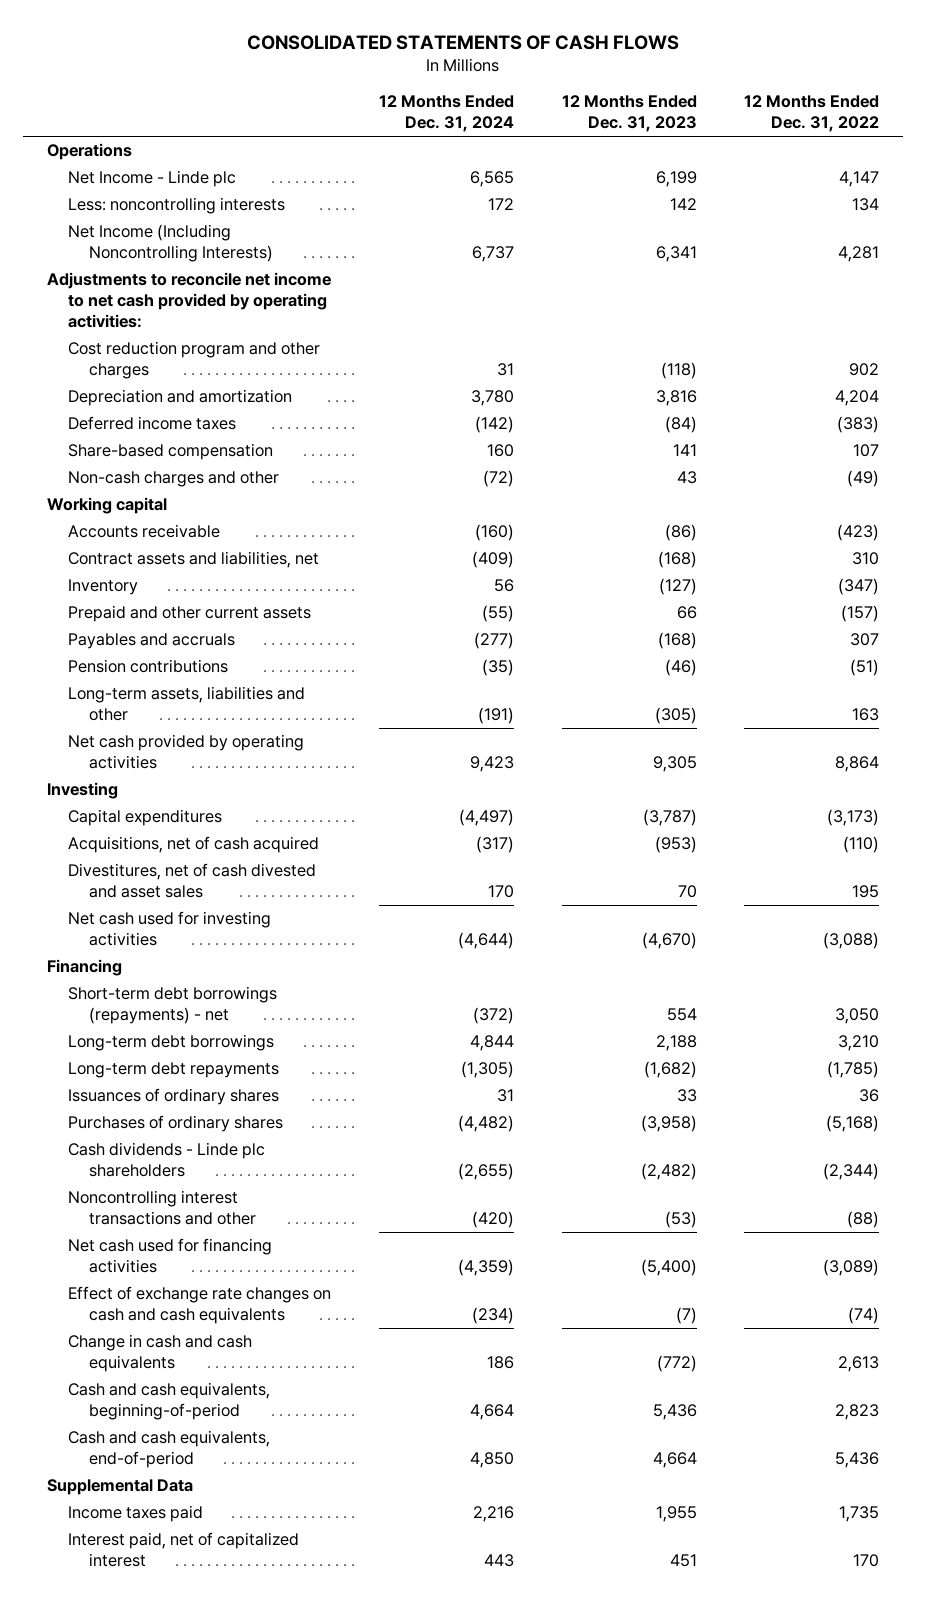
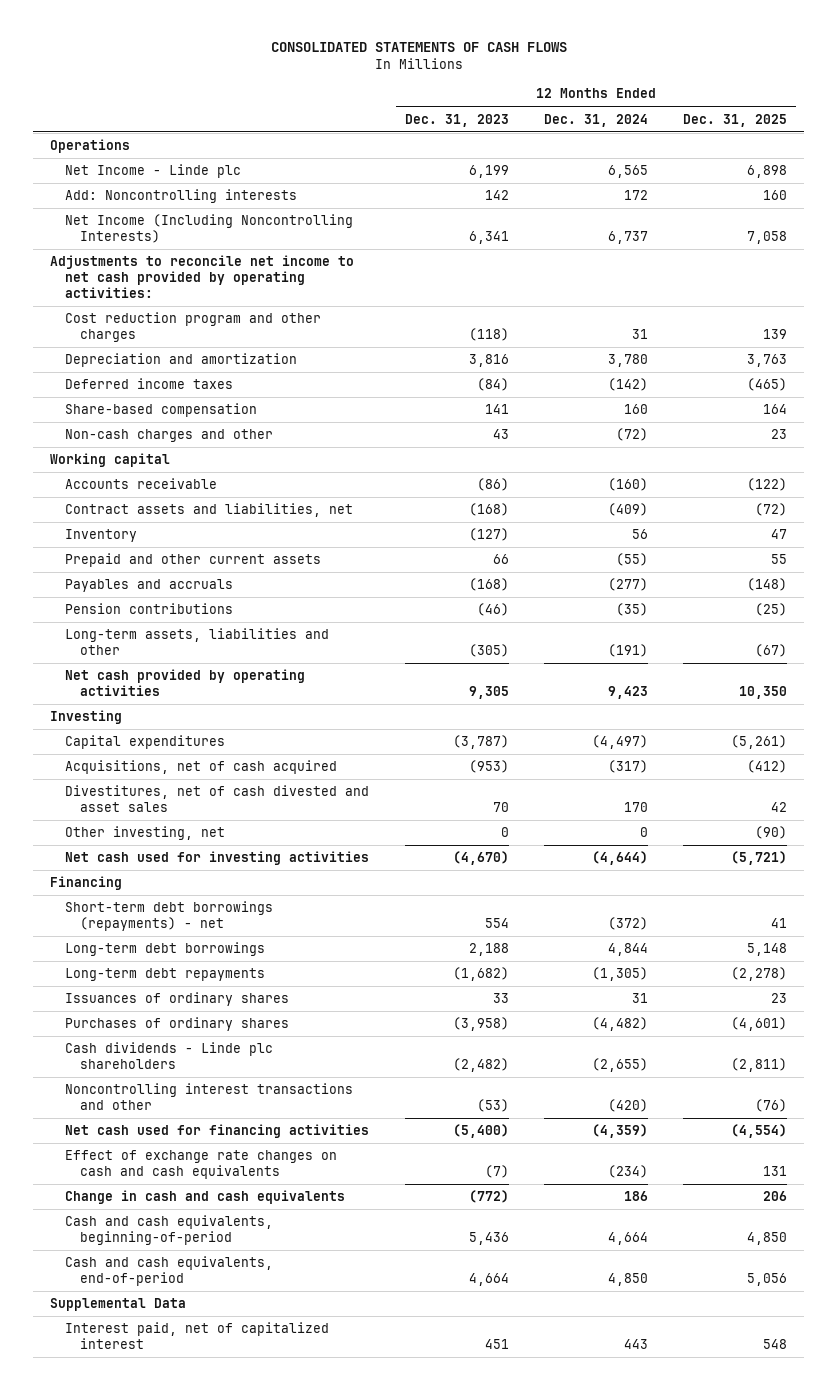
- | 12 Months Ended Dec. 31, 2024 | 12 Months Ended Dec. 31, 2023 | 12 Months Ended Dec. 31, 2022
+ | 12 Months Ended Dec. 31, 2023 | 12 Months Ended Dec. 31, 2024 | 12 Months Ended Dec. 31, 2025
- Less: noncontrolling interests | 172 | 142 | 134
+ Add: Noncontrolling interests | 142 | 172 | 160
+ Other investing, net | 0 | 0 | (90)
- Income taxes paid | 2,216 | 1,955 | 1,735

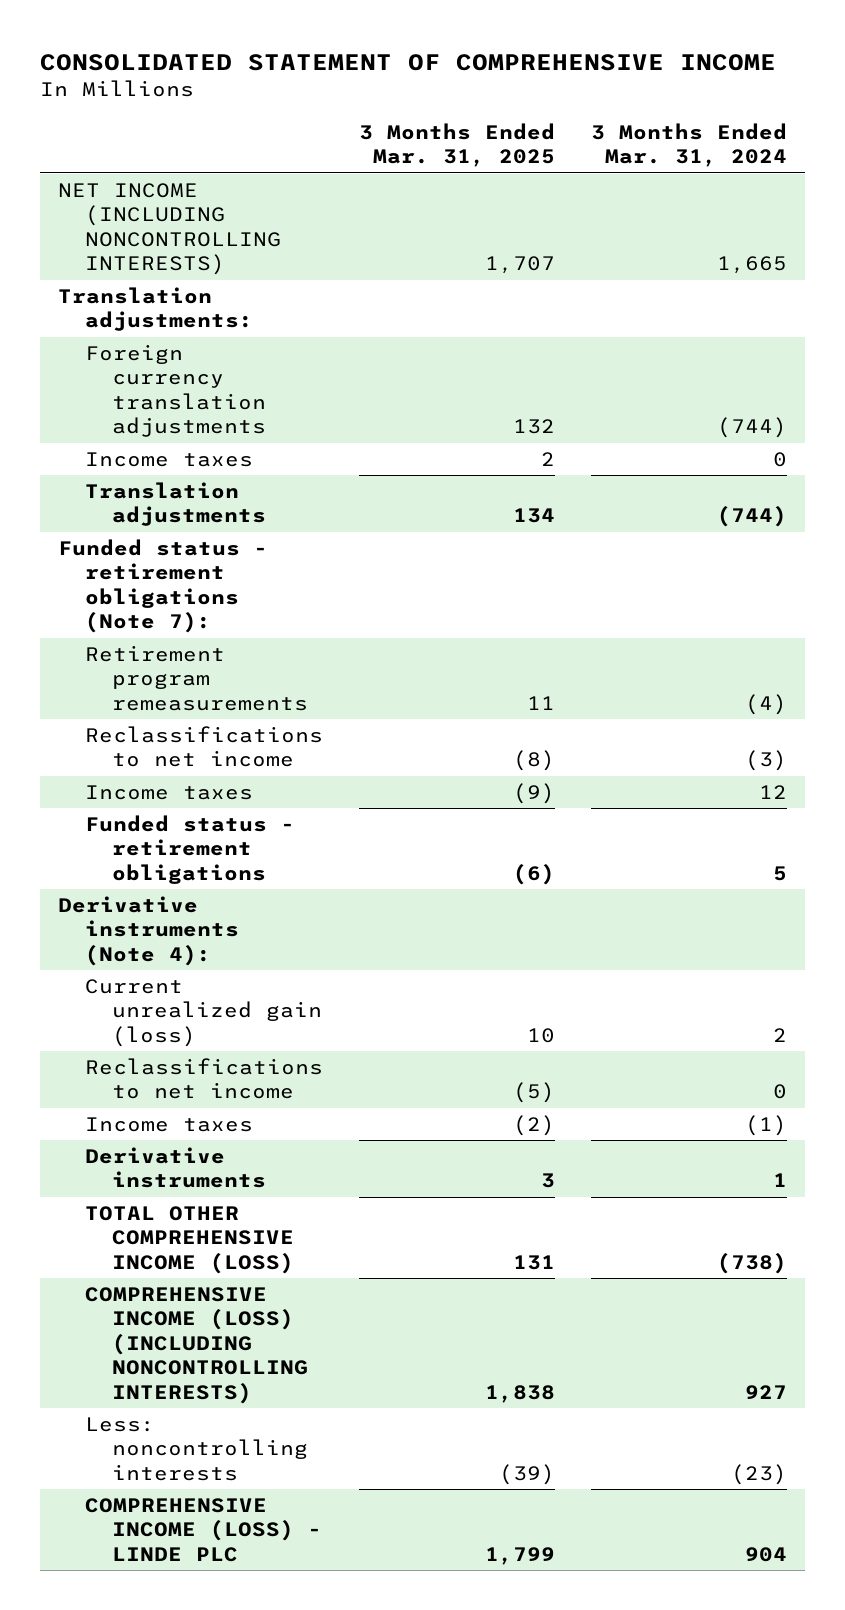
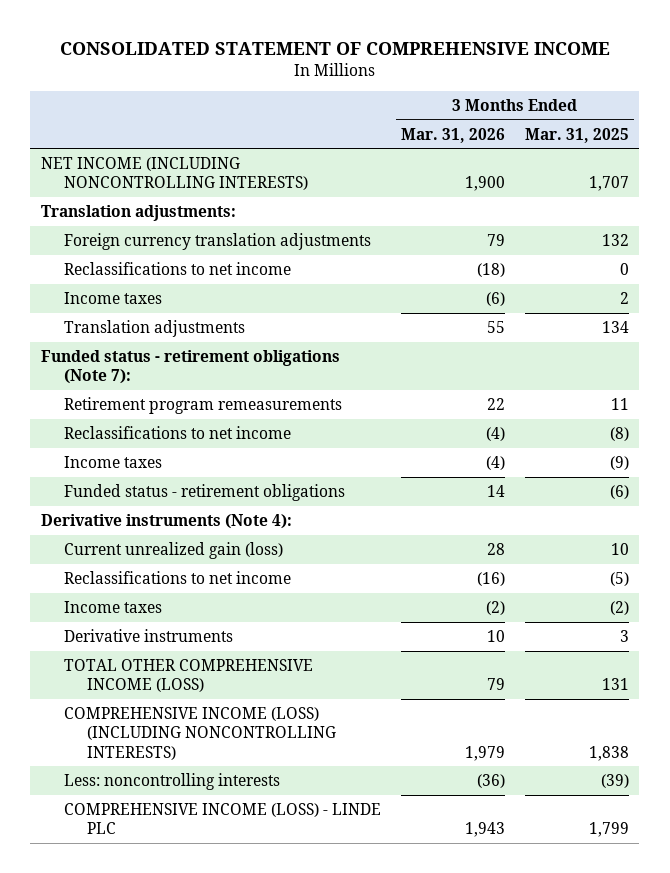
- | 3 Months Ended Mar. 31, 2025 | 3 Months Ended Mar. 31, 2024
+ | 3 Months Ended Mar. 31, 2026 | 3 Months Ended Mar. 31, 2025
+ Reclassifications to net income | (18) | 0

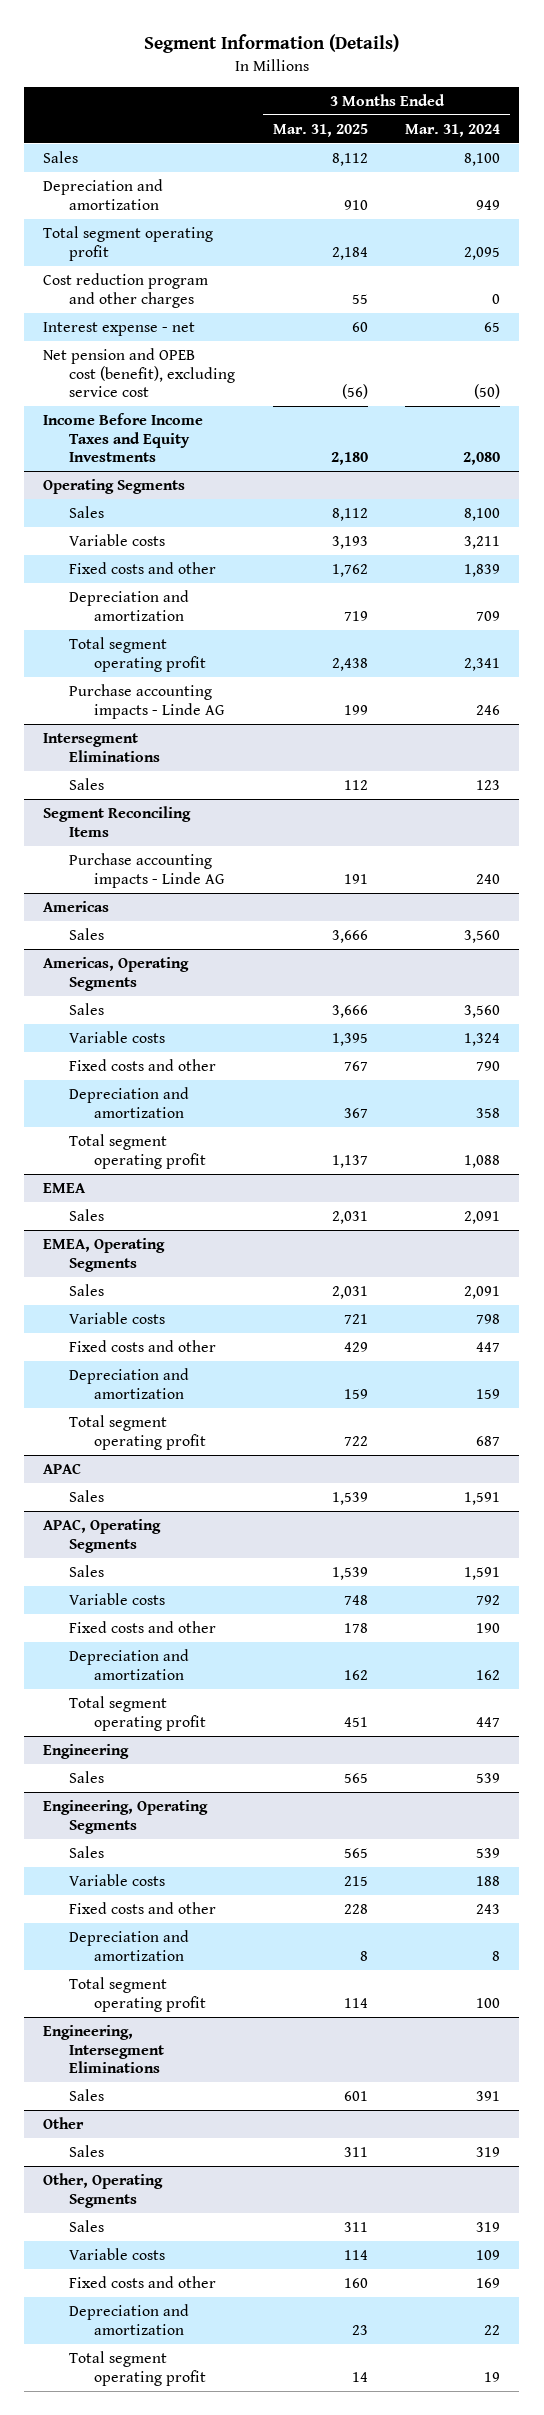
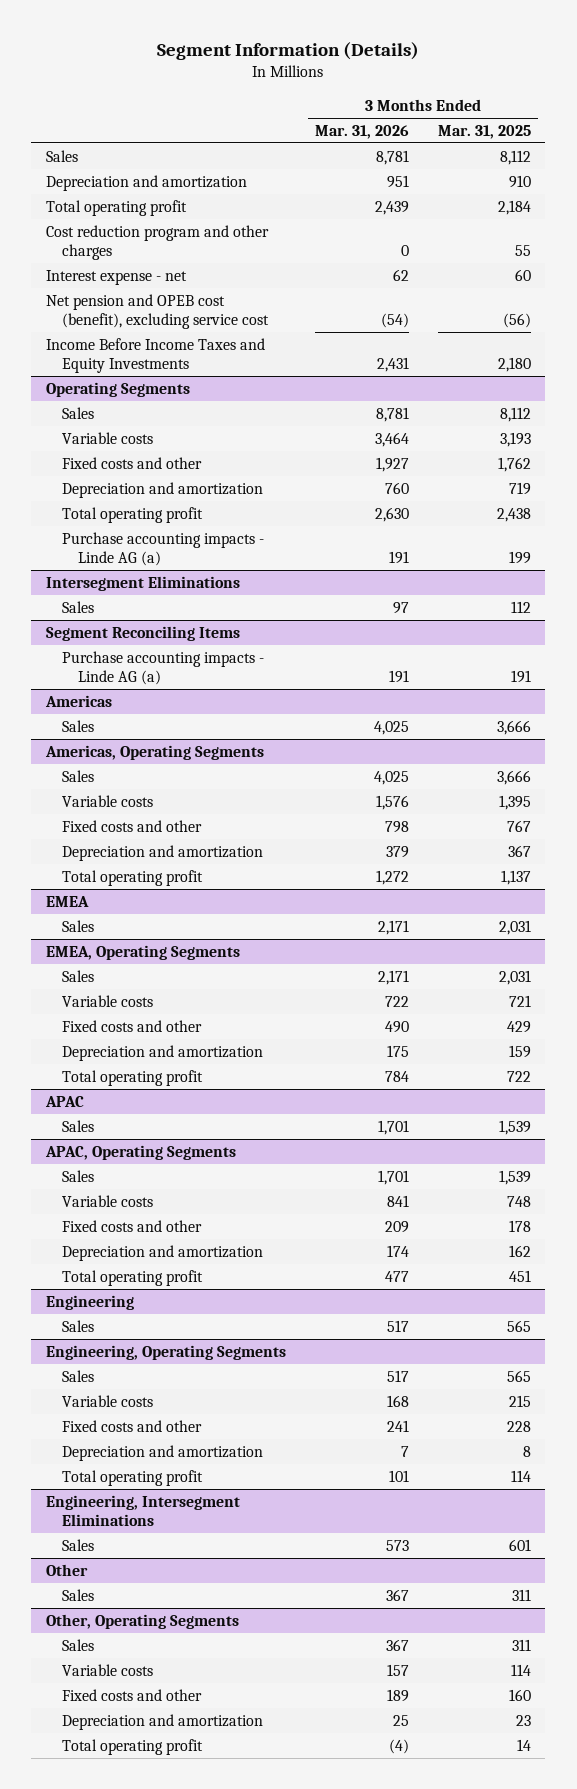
- | 3 Months Ended Mar. 31, 2025 | 3 Months Ended Mar. 31, 2024
+ | 3 Months Ended Mar. 31, 2026 | 3 Months Ended Mar. 31, 2025
- Total segment operating profit | 2,184 | 2,095
+ Total operating profit | 2,439 | 2,184
@ Operating Segments
- Total segment operating profit | 2,438 | 2,341
- Purchase accounting impacts - Linde AG | 199 | 246
+ Total operating profit | 2,630 | 2,438
+ Purchase accounting impacts - Linde AG (a) | 191 | 199
@ Segment Reconciling Items
- Purchase accounting impacts - Linde AG | 191 | 240
+ Purchase accounting impacts - Linde AG (a) | 191 | 191
@ Americas, Operating Segments
- Total segment operating profit | 1,137 | 1,088
+ Total operating profit | 1,272 | 1,137
@ EMEA, Operating Segments
- Total segment operating profit | 722 | 687
+ Total operating profit | 784 | 722
@ APAC, Operating Segments
- Total segment operating profit | 451 | 447
+ Total operating profit | 477 | 451
@ Engineering, Operating Segments
- Total segment operating profit | 114 | 100
+ Total operating profit | 101 | 114
@ Other, Operating Segments
- Total segment operating profit | 14 | 19
+ Total operating profit | (4) | 14

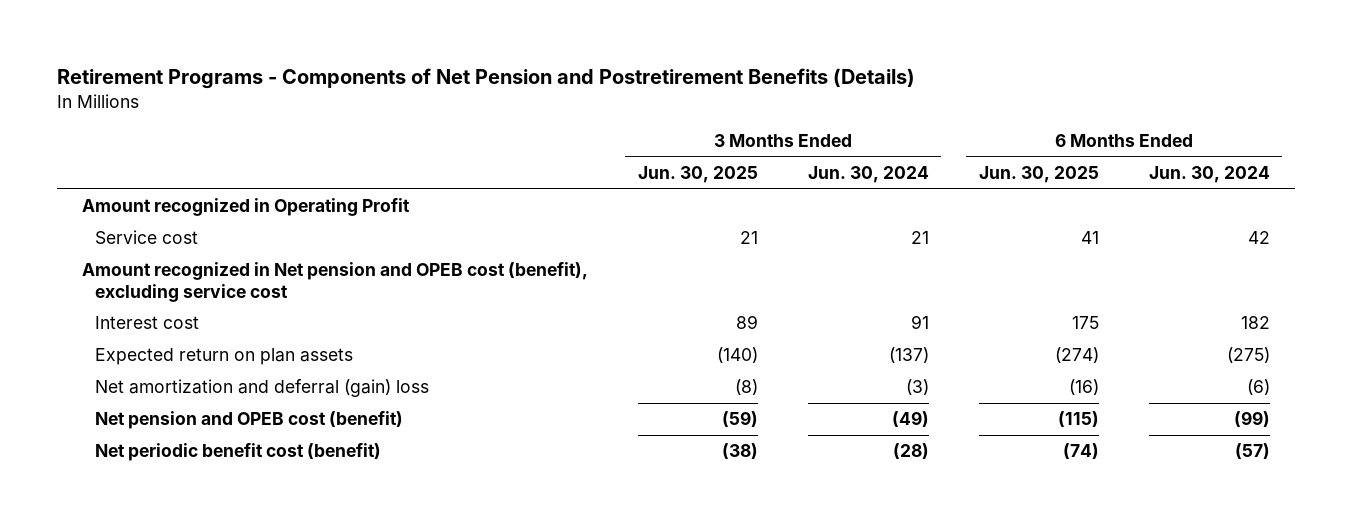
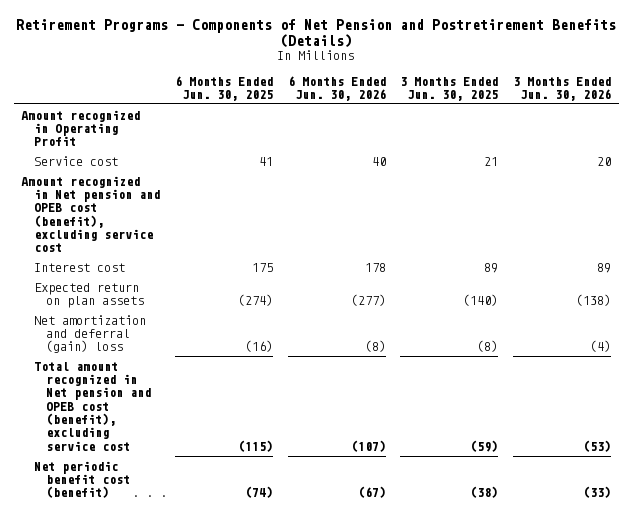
- | 3 Months Ended Jun. 30, 2025 | 3 Months Ended Jun. 30, 2024 | 6 Months Ended Jun. 30, 2025 | 6 Months Ended Jun. 30, 2024
+ | 6 Months Ended Jun. 30, 2025 | 6 Months Ended Jun. 30, 2026 | 3 Months Ended Jun. 30, 2025 | 3 Months Ended Jun. 30, 2026
- Net pension and OPEB cost (benefit) | (59) | (49) | (115) | (99)
+ Total amount recognized in Net pension and OPEB cost (benefit), excluding service cost | (115) | (107) | (59) | (53)

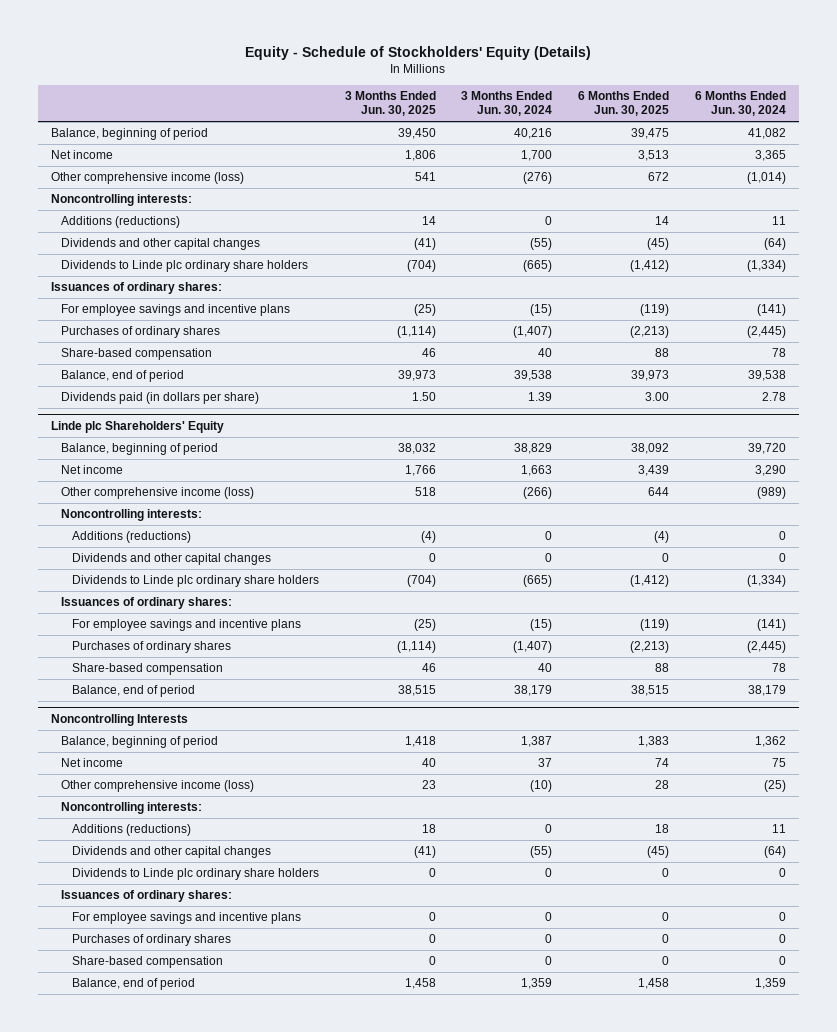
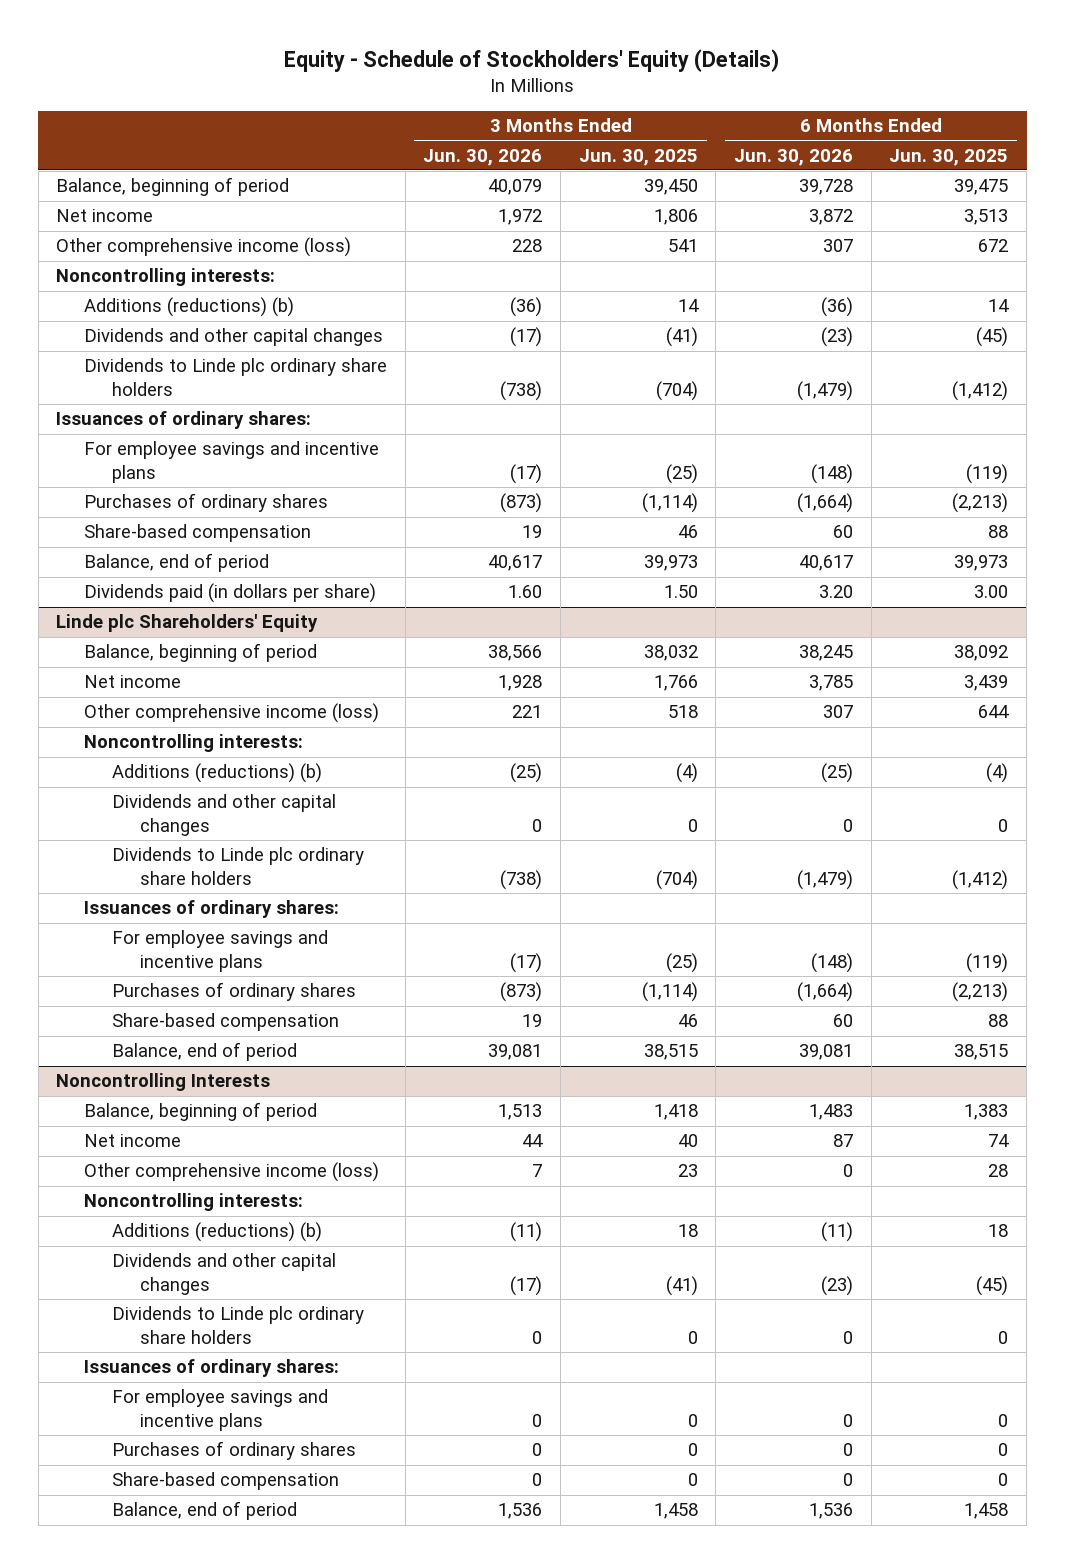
- | 3 Months Ended Jun. 30, 2025 | 3 Months Ended Jun. 30, 2024 | 6 Months Ended Jun. 30, 2025 | 6 Months Ended Jun. 30, 2024
+ | 3 Months Ended Jun. 30, 2026 | 3 Months Ended Jun. 30, 2025 | 6 Months Ended Jun. 30, 2026 | 6 Months Ended Jun. 30, 2025
- Additions (reductions) | 14 | 0 | 14 | 11
+ Additions (reductions) (b) | (36) | 14 | (36) | 14
@ Linde plc Shareholders' Equity
- Additions (reductions) | (4) | 0 | (4) | 0
+ Additions (reductions) (b) | (25) | (4) | (25) | (4)
@ Noncontrolling Interests
- Additions (reductions) | 18 | 0 | 18 | 11
+ Additions (reductions) (b) | (11) | 18 | (11) | 18

